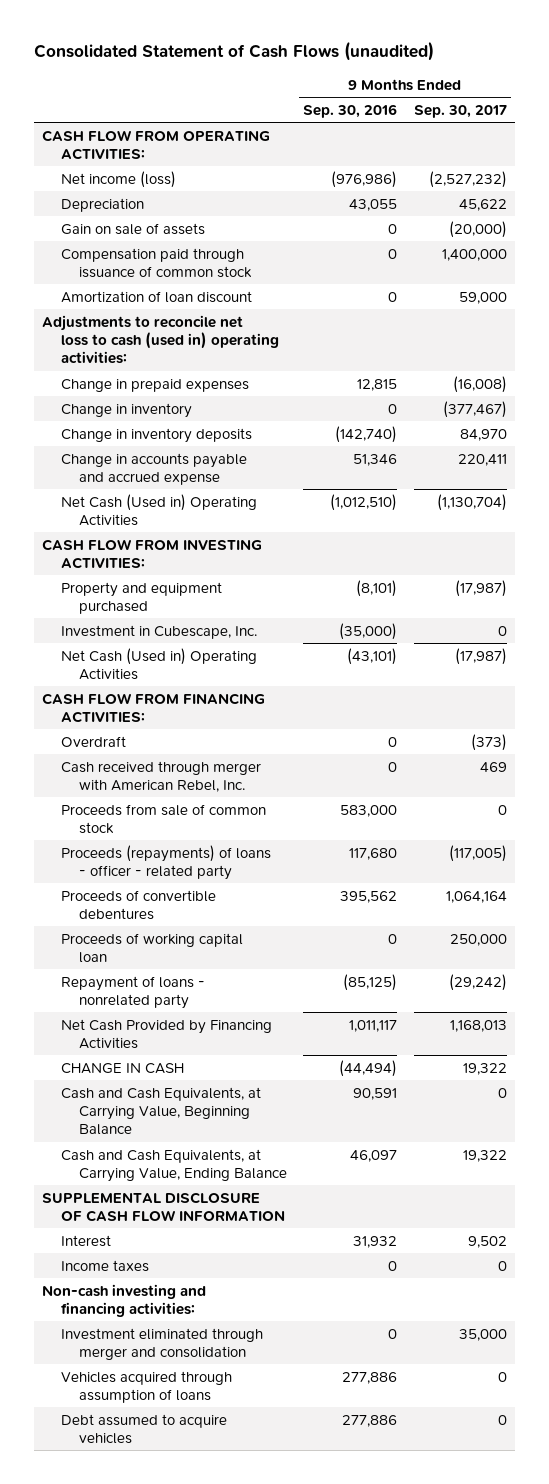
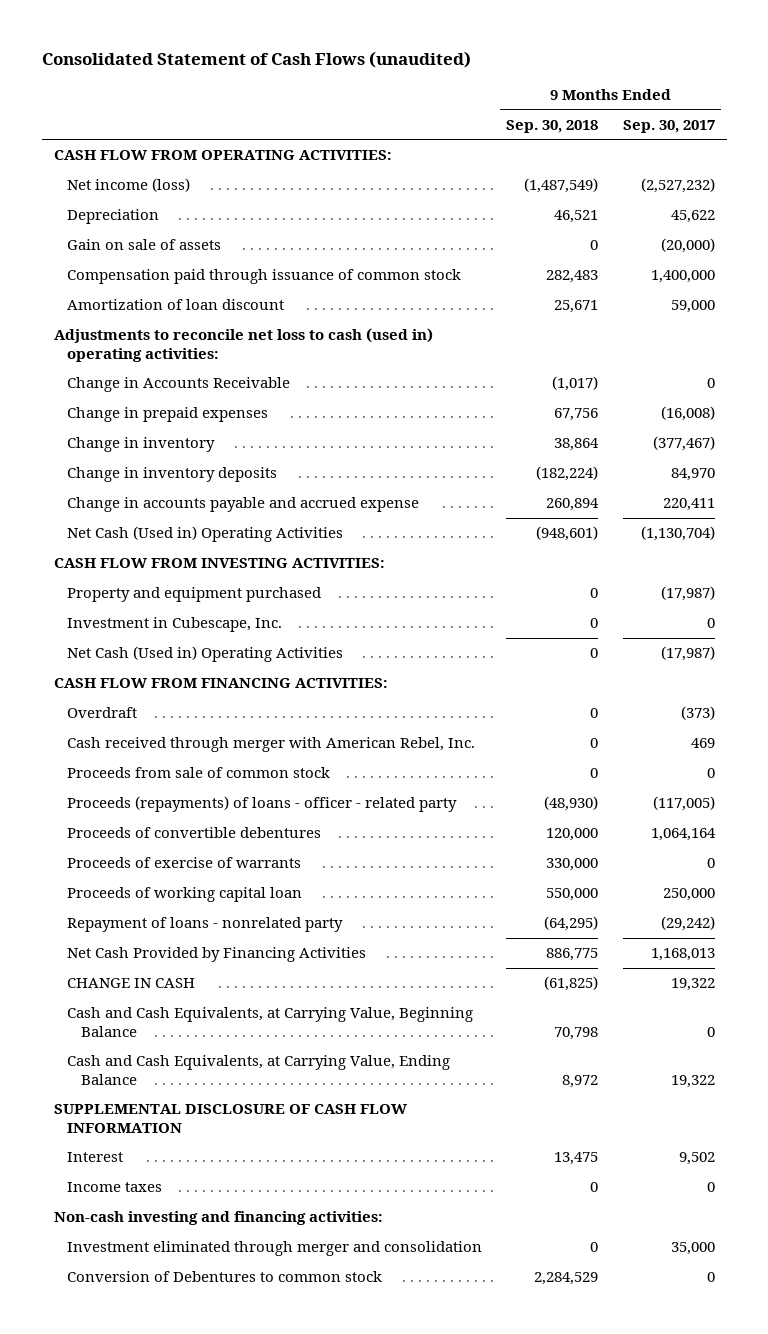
- | 9 Months Ended Sep. 30, 2016 | 9 Months Ended Sep. 30, 2017
+ | 9 Months Ended Sep. 30, 2018 | 9 Months Ended Sep. 30, 2017
+ Change in Accounts Receivable | (1,017) | 0
+ Proceeds of exercise of warrants | 330,000 | 0
- Vehicles acquired through assumption of loans | 277,886 | 0
- Debt assumed to acquire vehicles | 277,886 | 0
+ Conversion of Debentures to common stock | 2,284,529 | 0

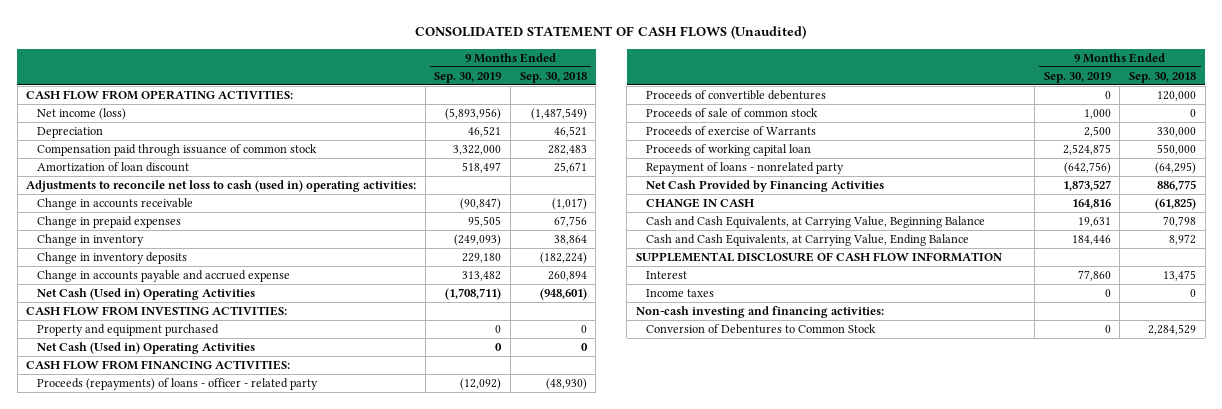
- Consolidated Statement of Cash Flows (unaudited)
+ CONSOLIDATED STATEMENT OF CASH FLOWS (Unaudited)
- | 9 Months Ended Sep. 30, 2018 | 9 Months Ended Sep. 30, 2017
+ | 9 Months Ended Sep. 30, 2019 | 9 Months Ended Sep. 30, 2018
- Gain on sale of assets | 0 | (20,000)
- Change in Accounts Receivable | (1,017) | 0
+ Change in accounts receivable | (90,847) | (1,017)
- Investment in Cubescape, Inc. | 0 | 0
- Overdraft | 0 | (373)
- Cash received through merger with American Rebel, Inc. | 0 | 469
- Proceeds from sale of common stock | 0 | 0
- Proceeds of exercise of warrants | 330,000 | 0
+ Proceeds of sale of common stock | 1,000 | 0
+ Proceeds of exercise of Warrants | 2,500 | 330,000
- Investment eliminated through merger and consolidation | 0 | 35,000
- Conversion of Debentures to common stock | 2,284,529 | 0
+ Conversion of Debentures to Common Stock | 0 | 2,284,529

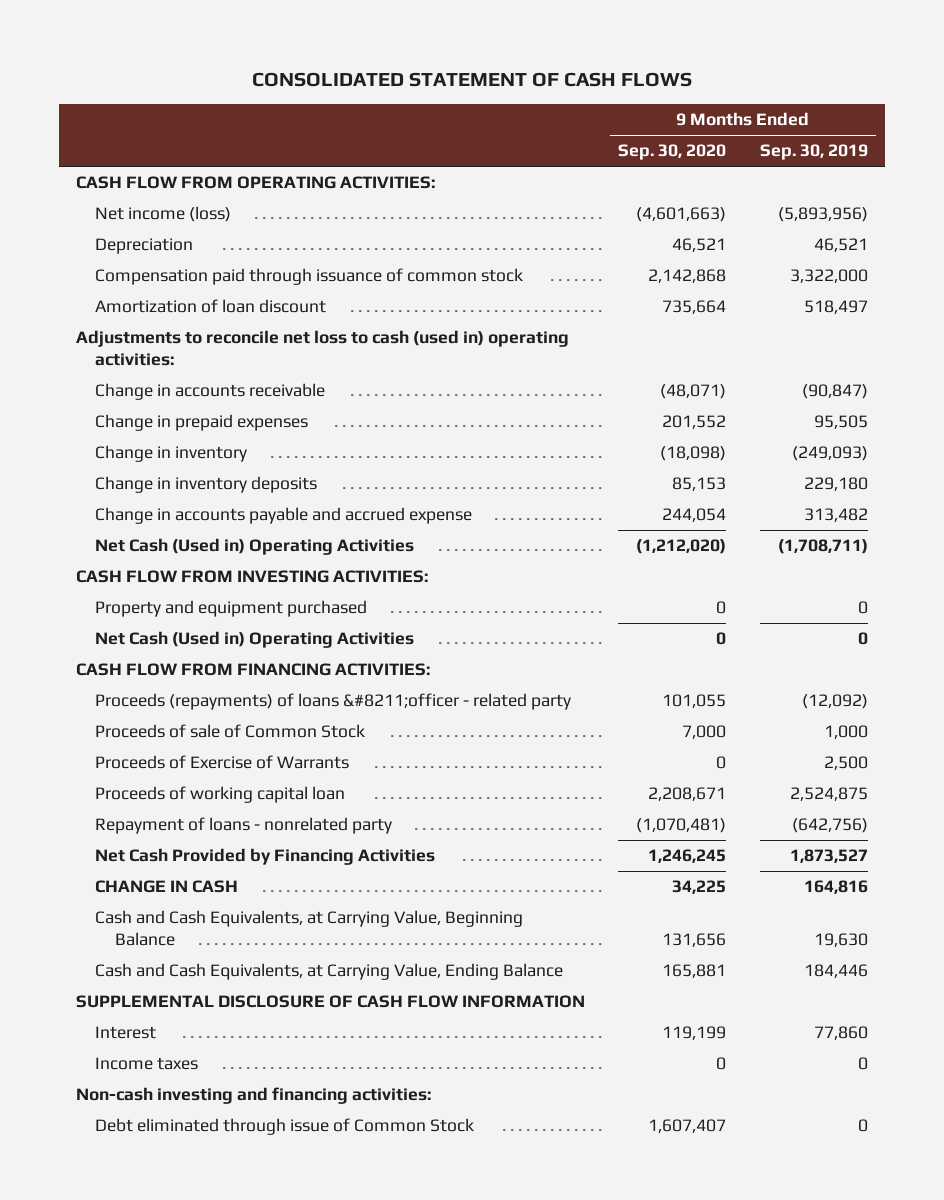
- CONSOLIDATED STATEMENT OF CASH FLOWS (Unaudited)
+ CONSOLIDATED STATEMENT OF CASH FLOWS
- | 9 Months Ended Sep. 30, 2019 | 9 Months Ended Sep. 30, 2018
+ | 9 Months Ended Sep. 30, 2020 | 9 Months Ended Sep. 30, 2019
- Proceeds (repayments) of loans - officer - related party | (12,092) | (48,930)
- Proceeds of convertible debentures | 0 | 120,000
- Proceeds of sale of common stock | 1,000 | 0
- Proceeds of exercise of Warrants | 2,500 | 330,000
+ Proceeds (repayments) of loans &#8211;officer - related party | 101,055 | (12,092)
+ Proceeds of sale of Common Stock | 7,000 | 1,000
+ Proceeds of Exercise of Warrants | 0 | 2,500
- Cash and Cash Equivalents, at Carrying Value, Beginning Balance | 19,631 | 70,798
+ Cash and Cash Equivalents, at Carrying Value, Beginning Balance | 131,656 | 19,630
- Conversion of Debentures to Common Stock | 0 | 2,284,529
+ Debt eliminated through issue of Common Stock | 1,607,407 | 0

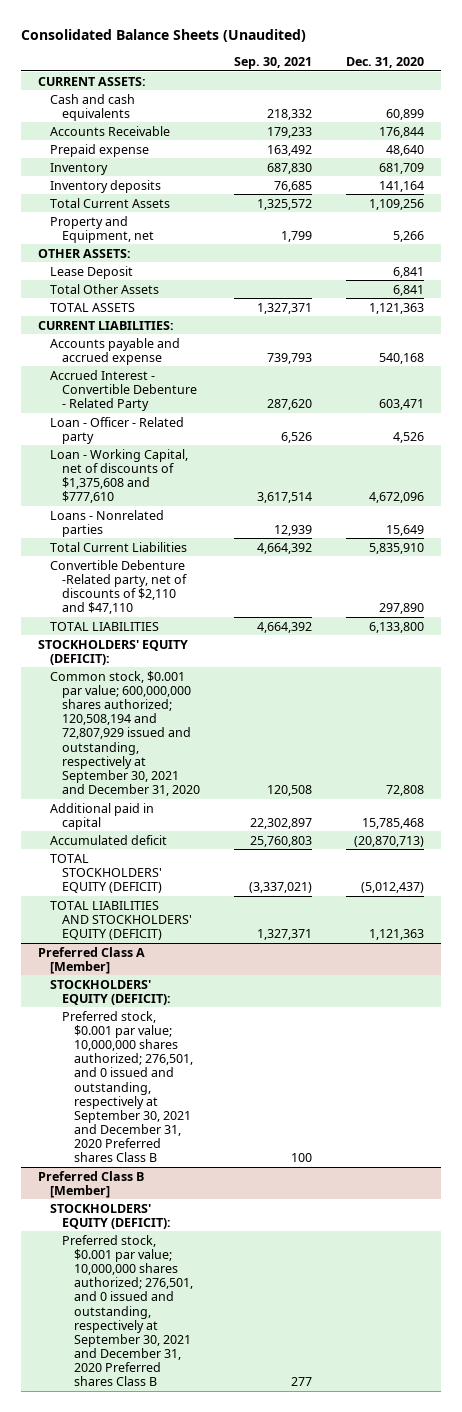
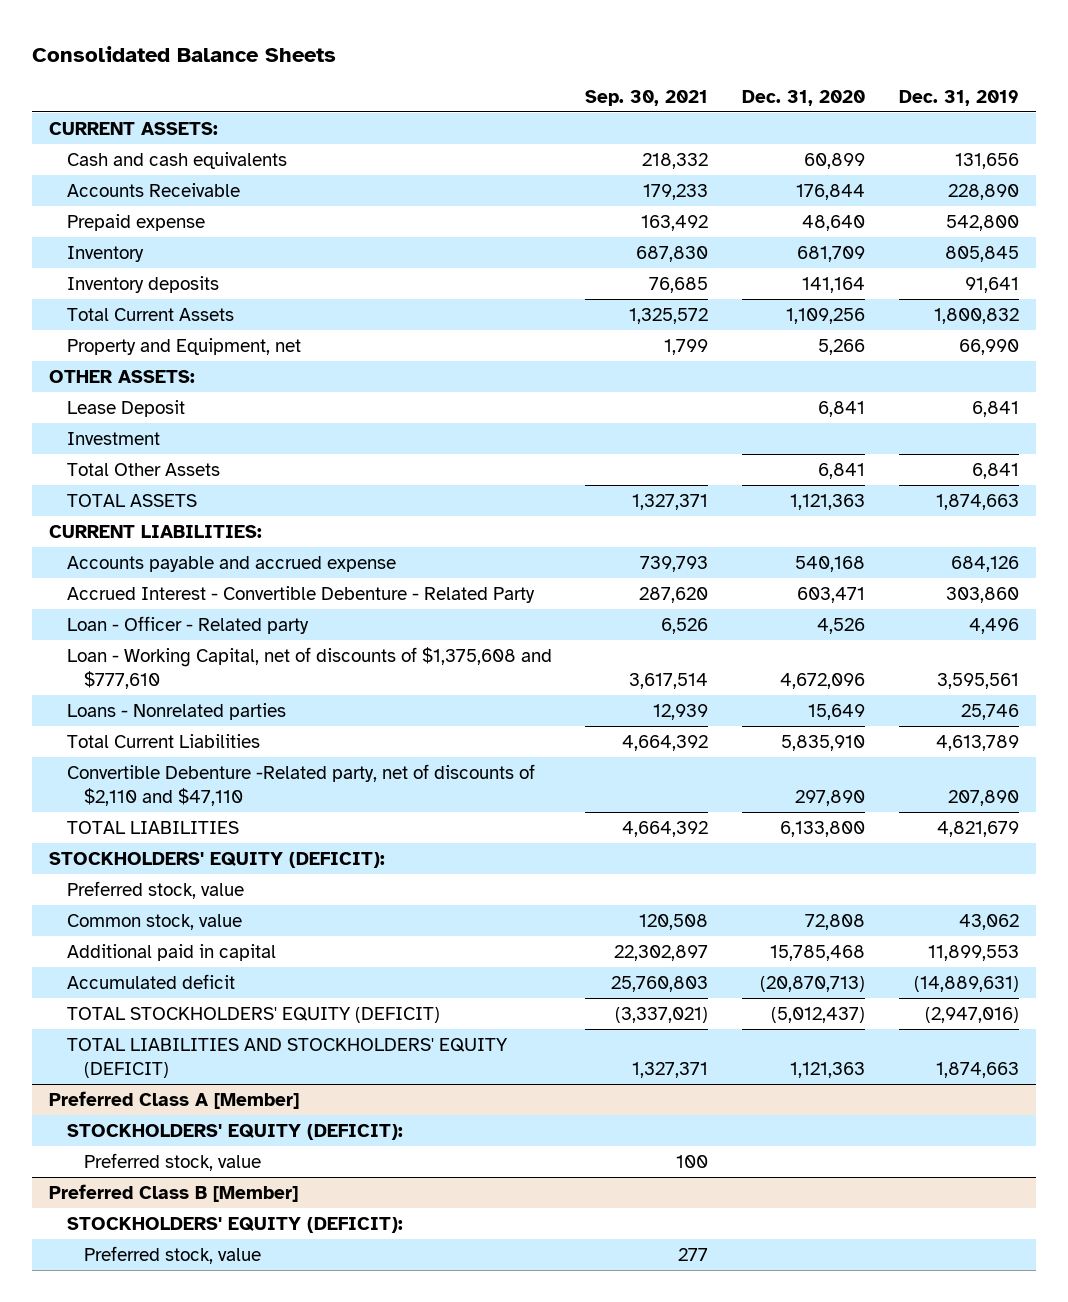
- Consolidated Balance Sheets (Unaudited)
+ Consolidated Balance Sheets
- | Sep. 30, 2021 | Dec. 31, 2020
+ | Sep. 30, 2021 | Dec. 31, 2020 | Dec. 31, 2019
+ Investment
- Common stock, $0.001 par value; 600,000,000 shares authorized; 120,508,194 and 72,807,929 issued and outstanding, respectively at September 30, 2021 and December 31, 2020 | 120,508 | 72,808
+ Preferred stock, value
+ Common stock, value | 120,508 | 72,808 | 43,062
@ Preferred Class A [Member]
- Preferred stock, $0.001 par value; 10,000,000 shares authorized; 276,501, and 0 issued and outstanding, respectively at September 30, 2021 and December 31, 2020 Preferred shares Class B | 100 |
+ Preferred stock, value | 100 | |
@ Preferred Class B [Member]
- Preferred stock, $0.001 par value; 10,000,000 shares authorized; 276,501, and 0 issued and outstanding, respectively at September 30, 2021 and December 31, 2020 Preferred shares Class B | 277 |
+ Preferred stock, value | 277 | |

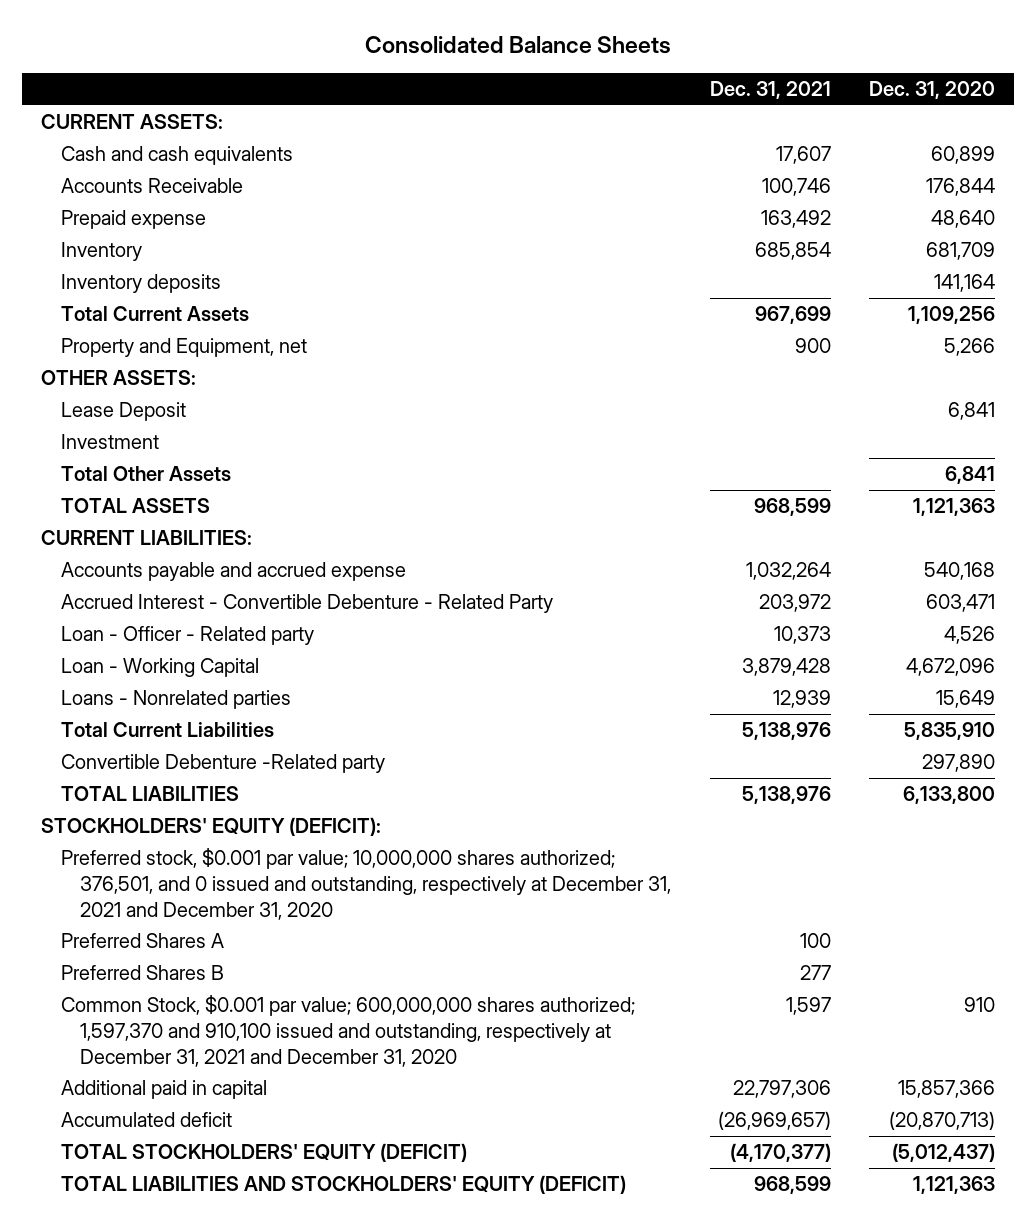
- | Sep. 30, 2021 | Dec. 31, 2020 | Dec. 31, 2019
+ | Dec. 31, 2021 | Dec. 31, 2020
- Loan - Working Capital, net of discounts of $1,375,608 and $777,610 | 3,617,514 | 4,672,096 | 3,595,561
+ Loan - Working Capital | 3,879,428 | 4,672,096
- Convertible Debenture -Related party, net of discounts of $2,110 and $47,110 | | 297,890 | 207,890
+ Convertible Debenture -Related party | | 297,890
- Preferred stock, value
- Common stock, value | 120,508 | 72,808 | 43,062
- Additional paid in capital | 22,302,897 | 15,785,468 | 11,899,553
+ Preferred stock, $0.001 par value; 10,000,000 shares authorized; 376,501, and 0 issued and outstanding, respectively at December 31, 2021 and December 31, 2020
+ Preferred Shares A | 100 |
+ Preferred Shares B | 277 |
+ Common Stock, $0.001 par value; 600,000,000 shares authorized; 1,597,370 and 910,100 issued and outstanding, respectively at December 31, 2021 and December 31, 2020 | 1,597 | 910
+ Additional paid in capital | 22,797,306 | 15,857,366
- Preferred Class A [Member]
- STOCKHOLDERS' EQUITY (DEFICIT):
- Preferred stock, value | 100 | |
- Preferred Class B [Member]
- STOCKHOLDERS' EQUITY (DEFICIT):
- Preferred stock, value | 277 | |

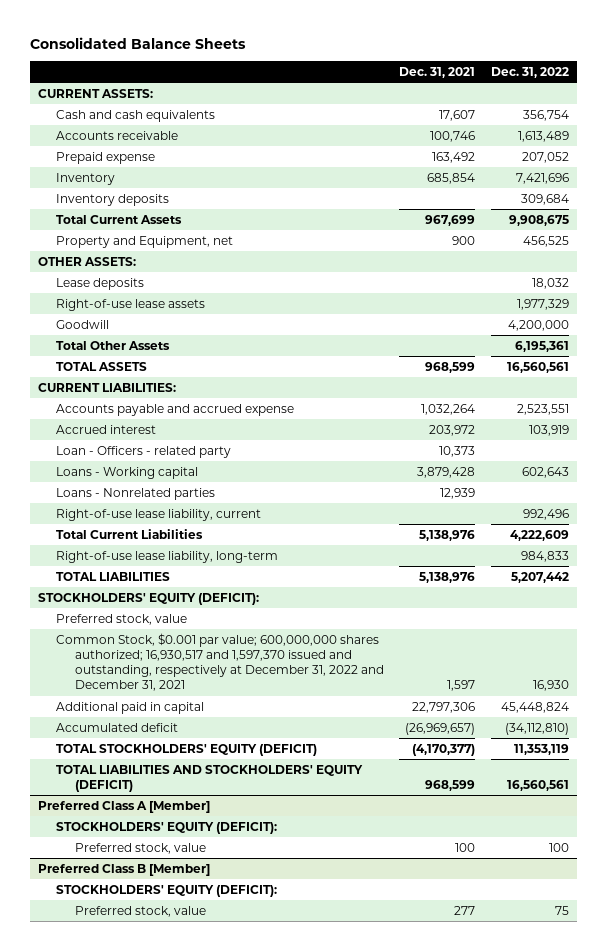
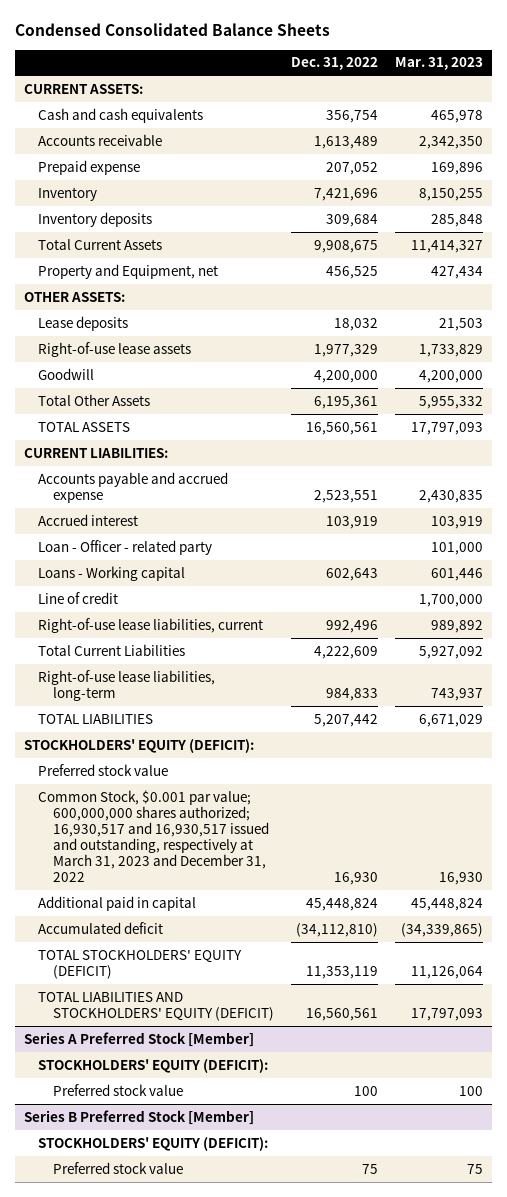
- Consolidated Balance Sheets
+ Condensed Consolidated Balance Sheets
- | Dec. 31, 2021 | Dec. 31, 2022
+ | Dec. 31, 2022 | Mar. 31, 2023
- Loan - Officers - related party | 10,373 |
+ Loan - Officer - related party | | 101,000
- Loans - Nonrelated parties | 12,939 |
- Right-of-use lease liability, current | | 992,496
+ Line of credit | | 1,700,000
+ Right-of-use lease liabilities, current | 992,496 | 989,892
- Right-of-use lease liability, long-term | | 984,833
+ Right-of-use lease liabilities, long-term | 984,833 | 743,937
- Preferred stock, value
- Common Stock, $0.001 par value; 600,000,000 shares authorized; 16,930,517 and 1,597,370 issued and outstanding, respectively at December 31, 2022 and December 31, 2021 | 1,597 | 16,930
+ Preferred stock value
+ Common Stock, $0.001 par value; 600,000,000 shares authorized; 16,930,517 and 16,930,517 issued and outstanding, respectively at March 31, 2023 and December 31, 2022 | 16,930 | 16,930
- Preferred Class A [Member]
+ Series A Preferred Stock [Member]
- Preferred stock, value | 100 | 100
- Preferred Class B [Member]
+ Preferred stock value | 100 | 100
+ Series B Preferred Stock [Member]
- Preferred stock, value | 277 | 75
+ Preferred stock value | 75 | 75

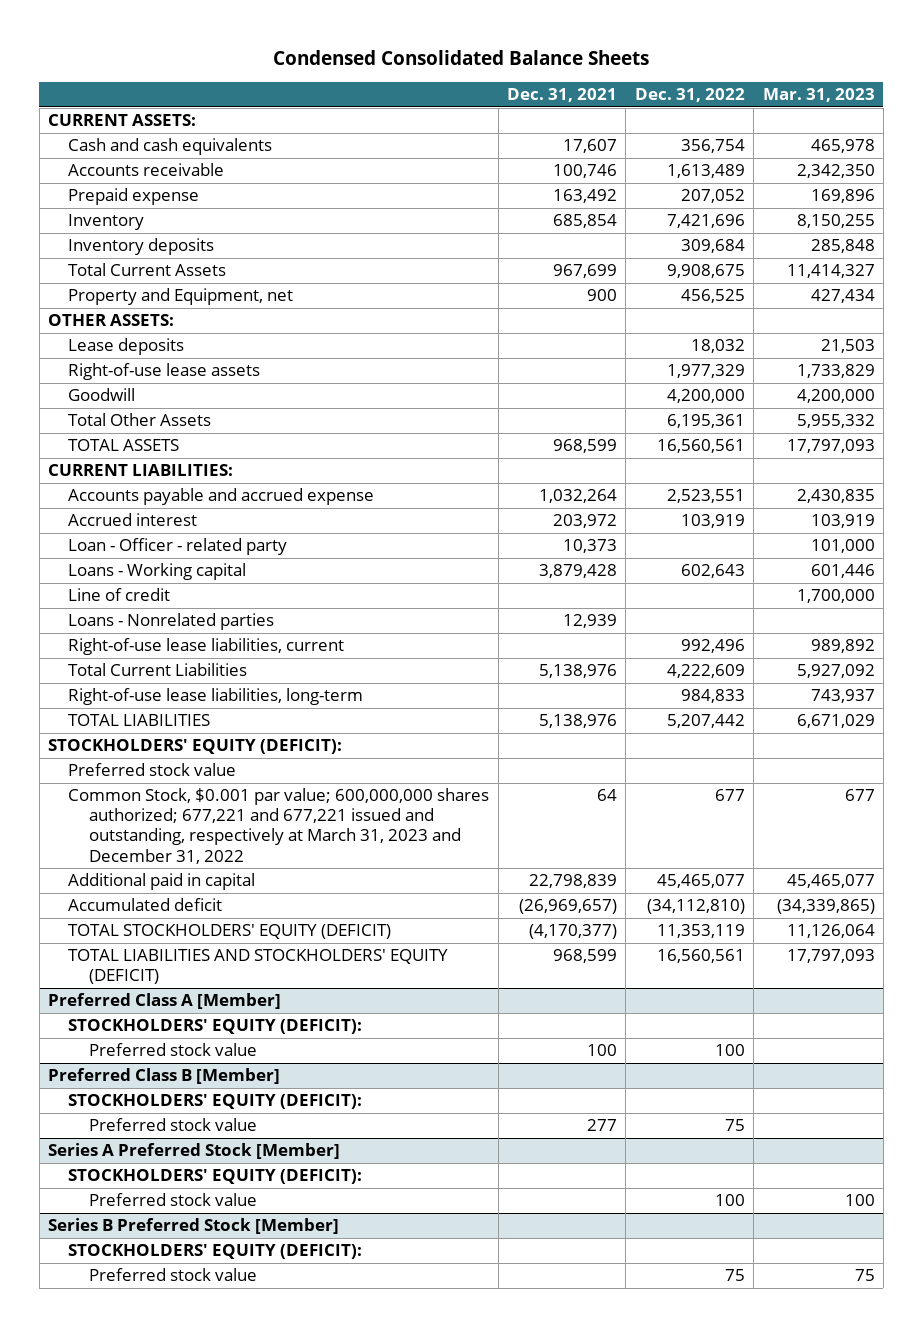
- | Dec. 31, 2022 | Mar. 31, 2023
+ | Dec. 31, 2021 | Dec. 31, 2022 | Mar. 31, 2023
+ Loans - Nonrelated parties | 12,939 | |
- Common Stock, $0.001 par value; 600,000,000 shares authorized; 16,930,517 and 16,930,517 issued and outstanding, respectively at March 31, 2023 and December 31, 2022 | 16,930 | 16,930
- Additional paid in capital | 45,448,824 | 45,448,824
+ Common Stock, $0.001 par value; 600,000,000 shares authorized; 677,221 and 677,221 issued and outstanding, respectively at March 31, 2023 and December 31, 2022 | 64 | 677 | 677
+ Additional paid in capital | 22,798,839 | 45,465,077 | 45,465,077
+ Preferred Class A [Member]
+ STOCKHOLDERS' EQUITY (DEFICIT):
+ Preferred stock value | 100 | 100 |
+ Preferred Class B [Member]
+ STOCKHOLDERS' EQUITY (DEFICIT):
+ Preferred stock value | 277 | 75 |

